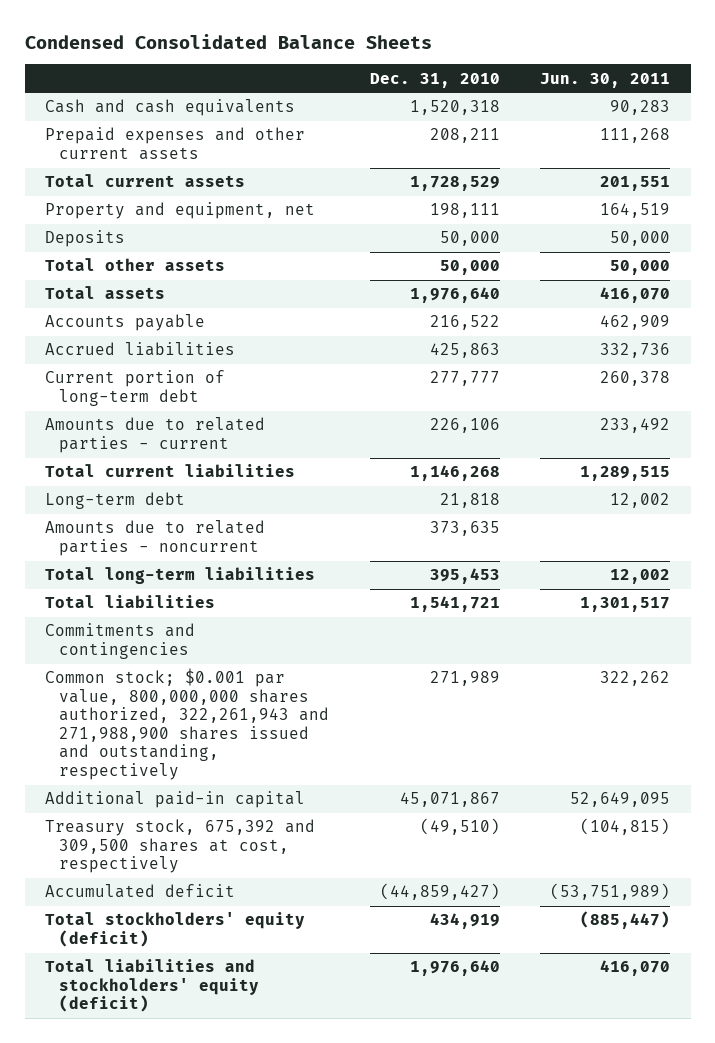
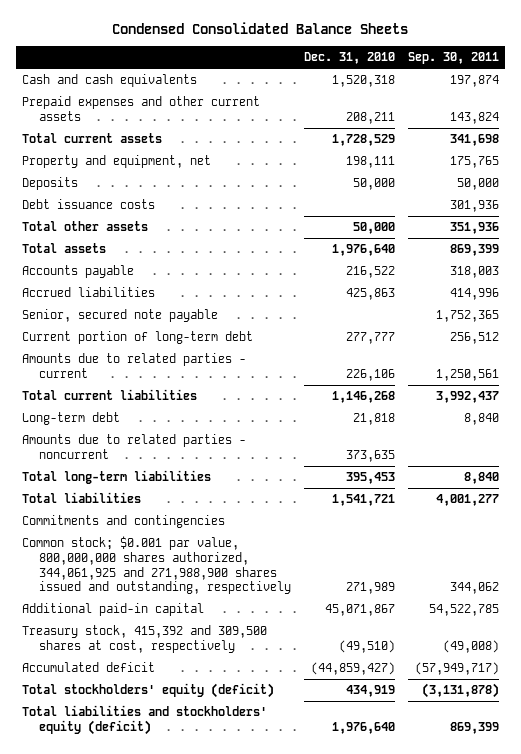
- | Dec. 31, 2010 | Jun. 30, 2011
+ | Dec. 31, 2010 | Sep. 30, 2011
+ Debt issuance costs | | 301,936
+ Senior, secured note payable | | 1,752,365
- Common stock; $0.001 par value, 800,000,000 shares authorized, 322,261,943 and 271,988,900 shares issued and outstanding, respectively | 271,989 | 322,262
+ Common stock; $0.001 par value, 800,000,000 shares authorized, 344,061,925 and 271,988,900 shares issued and outstanding, respectively | 271,989 | 344,062
- Treasury stock, 675,392 and 309,500 shares at cost, respectively | (49,510) | (104,815)
+ Treasury stock, 415,392 and 309,500 shares at cost, respectively | (49,510) | (49,008)

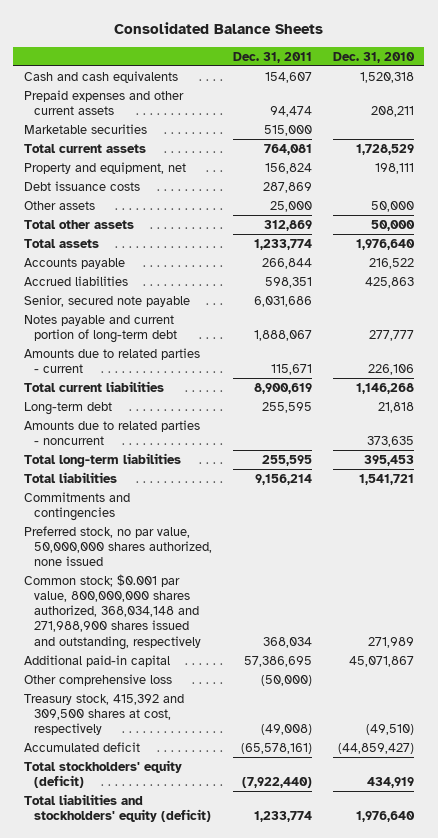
- Condensed Consolidated Balance Sheets
+ Consolidated Balance Sheets
- | Dec. 31, 2010 | Sep. 30, 2011
+ | Dec. 31, 2011 | Dec. 31, 2010
+ Marketable securities | 515,000 |
- Deposits | 50,000 | 50,000
+ Other assets | 25,000 | 50,000
- Current portion of long-term debt | 277,777 | 256,512
+ Notes payable and current portion of long-term debt | 1,888,067 | 277,777
- Common stock; $0.001 par value, 800,000,000 shares authorized, 344,061,925 and 271,988,900 shares issued and outstanding, respectively | 271,989 | 344,062
+ Preferred stock, no par value, 50,000,000 shares authorized, none issued
+ Common stock; $0.001 par value, 800,000,000 shares authorized, 368,034,148 and 271,988,900 shares issued and outstanding, respectively | 368,034 | 271,989
+ Other comprehensive loss | (50,000) |

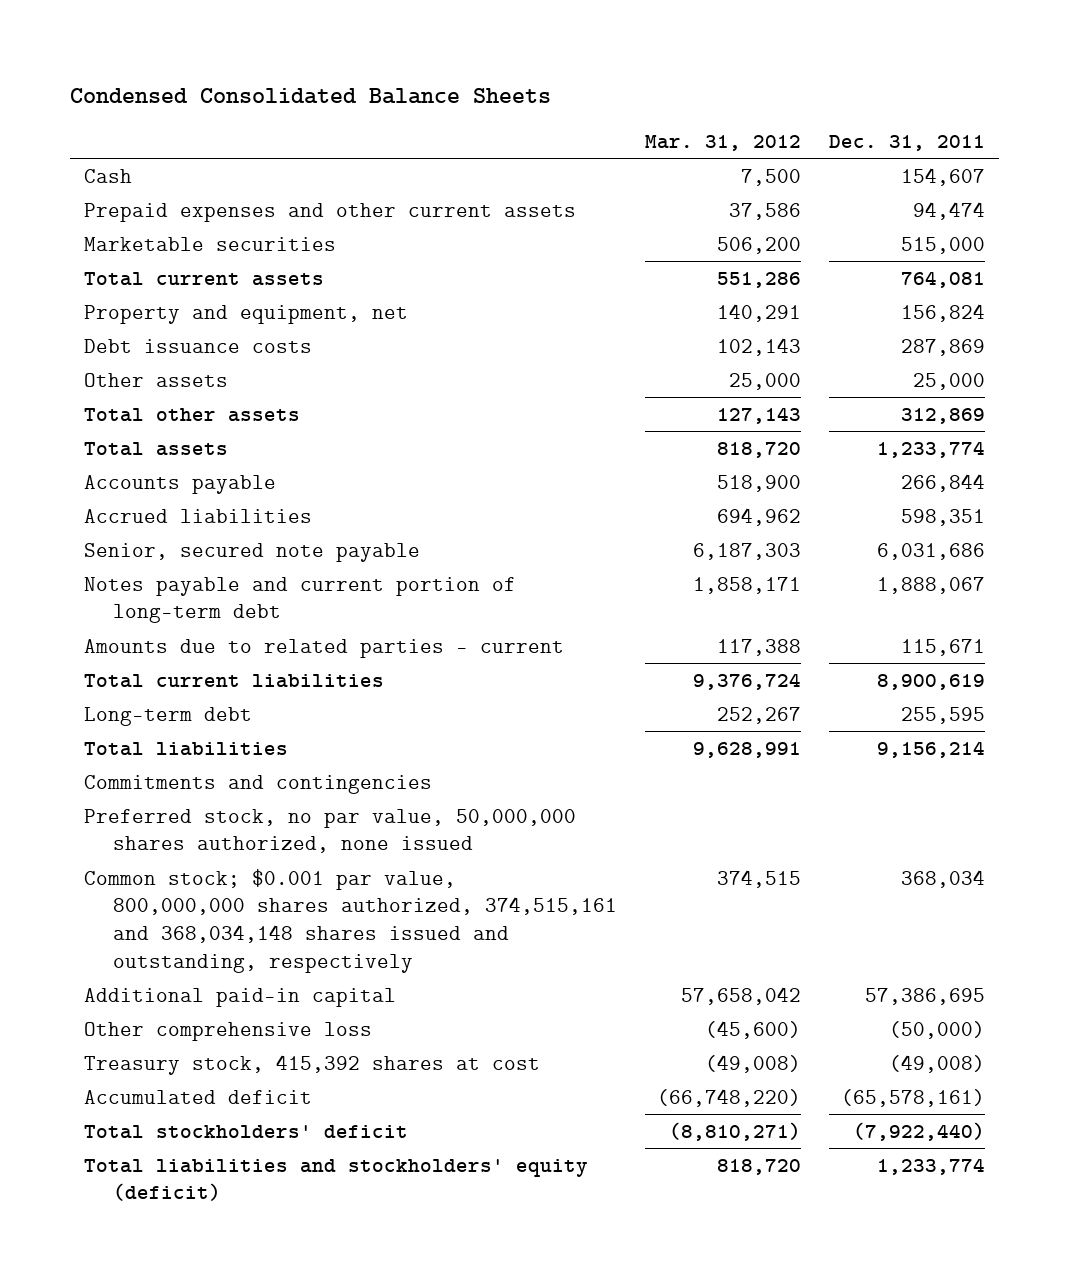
- Consolidated Balance Sheets
+ Condensed Consolidated Balance Sheets
- | Dec. 31, 2011 | Dec. 31, 2010
+ | Mar. 31, 2012 | Dec. 31, 2011
- Cash and cash equivalents | 154,607 | 1,520,318
+ Cash | 7,500 | 154,607
- Amounts due to related parties - noncurrent | | 373,635
- Total long-term liabilities | 255,595 | 395,453
- Common stock; $0.001 par value, 800,000,000 shares authorized, 368,034,148 and 271,988,900 shares issued and outstanding, respectively | 368,034 | 271,989
+ Common stock; $0.001 par value, 800,000,000 shares authorized, 374,515,161 and 368,034,148 shares issued and outstanding, respectively | 374,515 | 368,034
- Treasury stock, 415,392 and 309,500 shares at cost, respectively | (49,008) | (49,510)
+ Treasury stock, 415,392 shares at cost | (49,008) | (49,008)
- Total stockholders' equity (deficit) | (7,922,440) | 434,919
+ Total stockholders' deficit | (8,810,271) | (7,922,440)

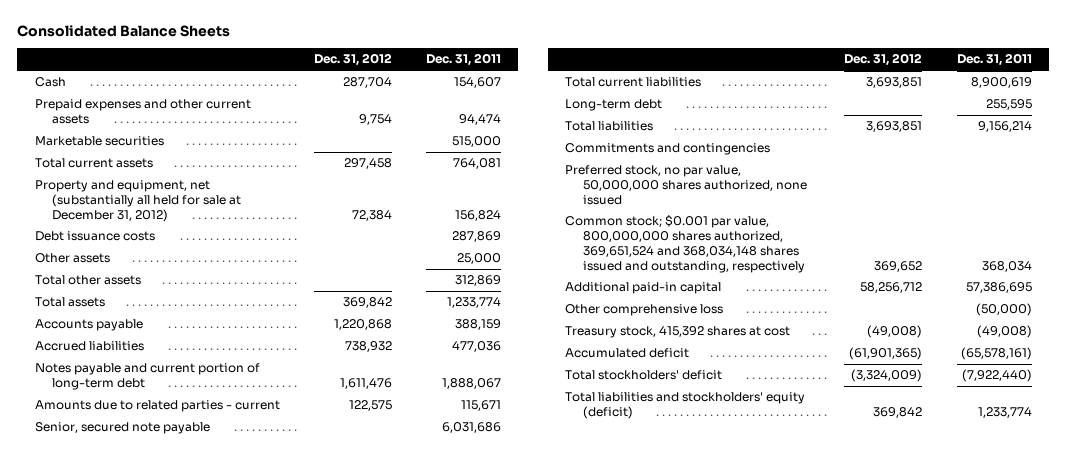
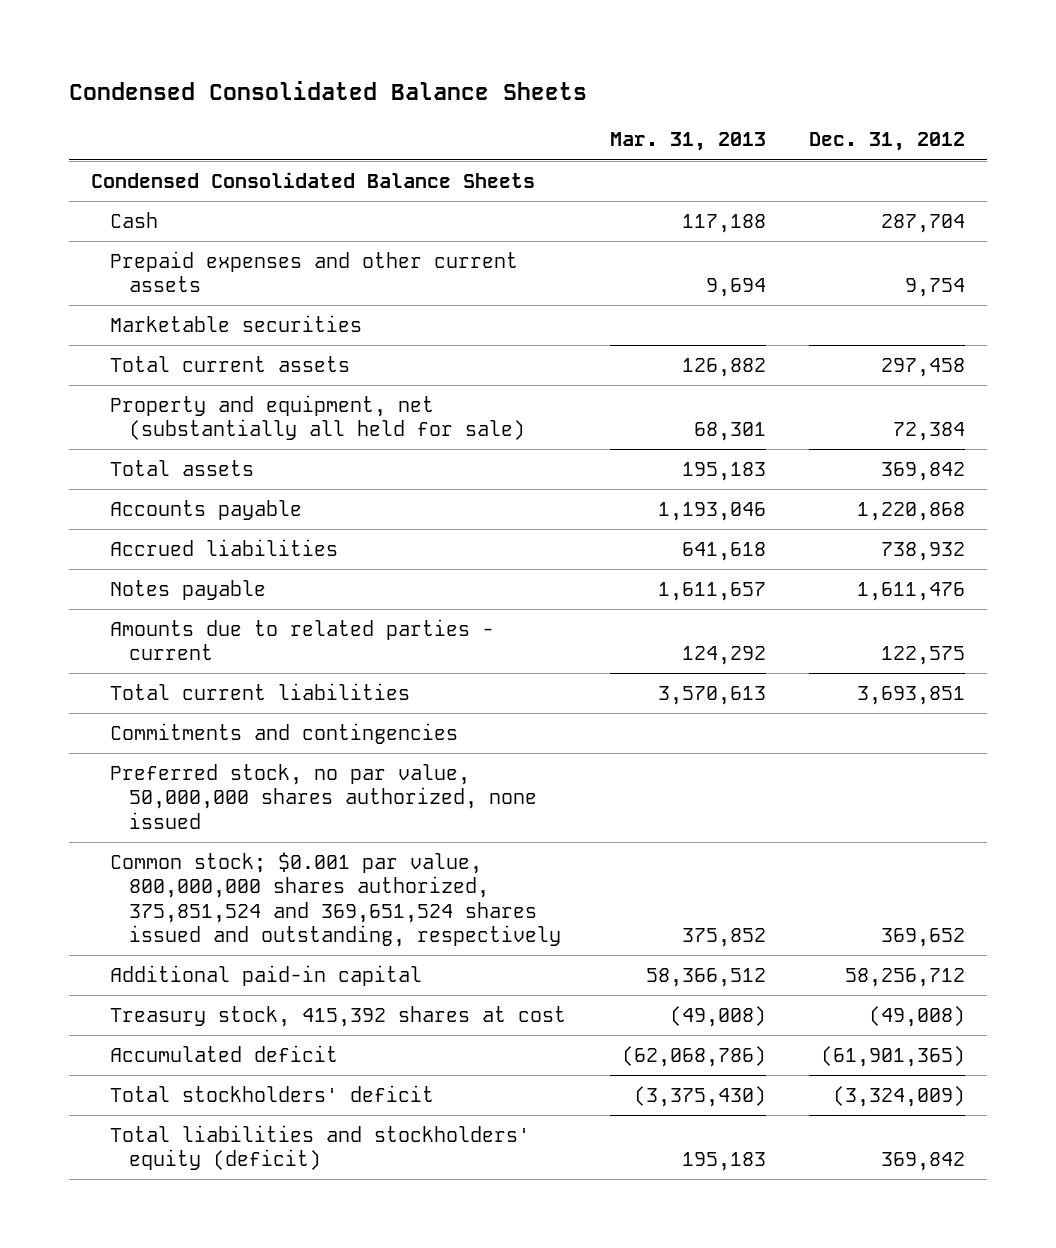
- Consolidated Balance Sheets
+ Condensed Consolidated Balance Sheets
- | Dec. 31, 2012 | Dec. 31, 2011
+ | Mar. 31, 2013 | Dec. 31, 2012
+ Condensed Consolidated Balance Sheets
- Property and equipment, net (substantially all held for sale at December 31, 2012) | 72,384 | 156,824
- Debt issuance costs | | 287,869
- Other assets | | 25,000
- Total other assets | | 312,869
+ Property and equipment, net (substantially all held for sale) | 68,301 | 72,384
- Notes payable and current portion of long-term debt | 1,611,476 | 1,888,067
+ Notes payable | 1,611,657 | 1,611,476
- Senior, secured note payable | | 6,031,686
- Long-term debt | | 255,595
- Total liabilities | 3,693,851 | 9,156,214
- Common stock; $0.001 par value, 800,000,000 shares authorized, 369,651,524 and 368,034,148 shares issued and outstanding, respectively | 369,652 | 368,034
+ Common stock; $0.001 par value, 800,000,000 shares authorized, 375,851,524 and 369,651,524 shares issued and outstanding, respectively | 375,852 | 369,652
- Other comprehensive loss | | (50,000)

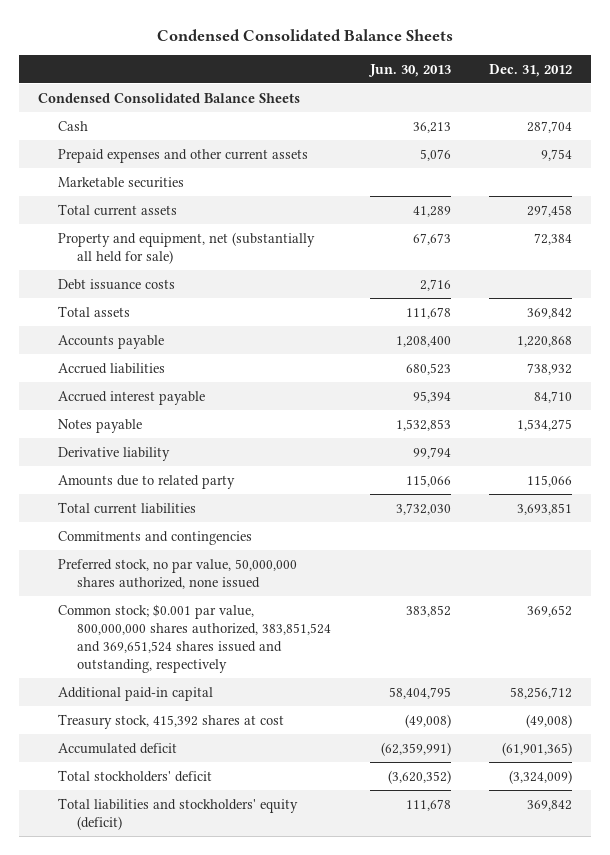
- | Mar. 31, 2013 | Dec. 31, 2012
+ | Jun. 30, 2013 | Dec. 31, 2012
+ Debt issuance costs | 2,716 |
- Notes payable | 1,611,657 | 1,611,476
- Amounts due to related parties - current | 124,292 | 122,575
+ Accrued interest payable | 95,394 | 84,710
+ Notes payable | 1,532,853 | 1,534,275
+ Derivative liability | 99,794 |
+ Amounts due to related party | 115,066 | 115,066
- Common stock; $0.001 par value, 800,000,000 shares authorized, 375,851,524 and 369,651,524 shares issued and outstanding, respectively | 375,852 | 369,652
+ Common stock; $0.001 par value, 800,000,000 shares authorized, 383,851,524 and 369,651,524 shares issued and outstanding, respectively | 383,852 | 369,652

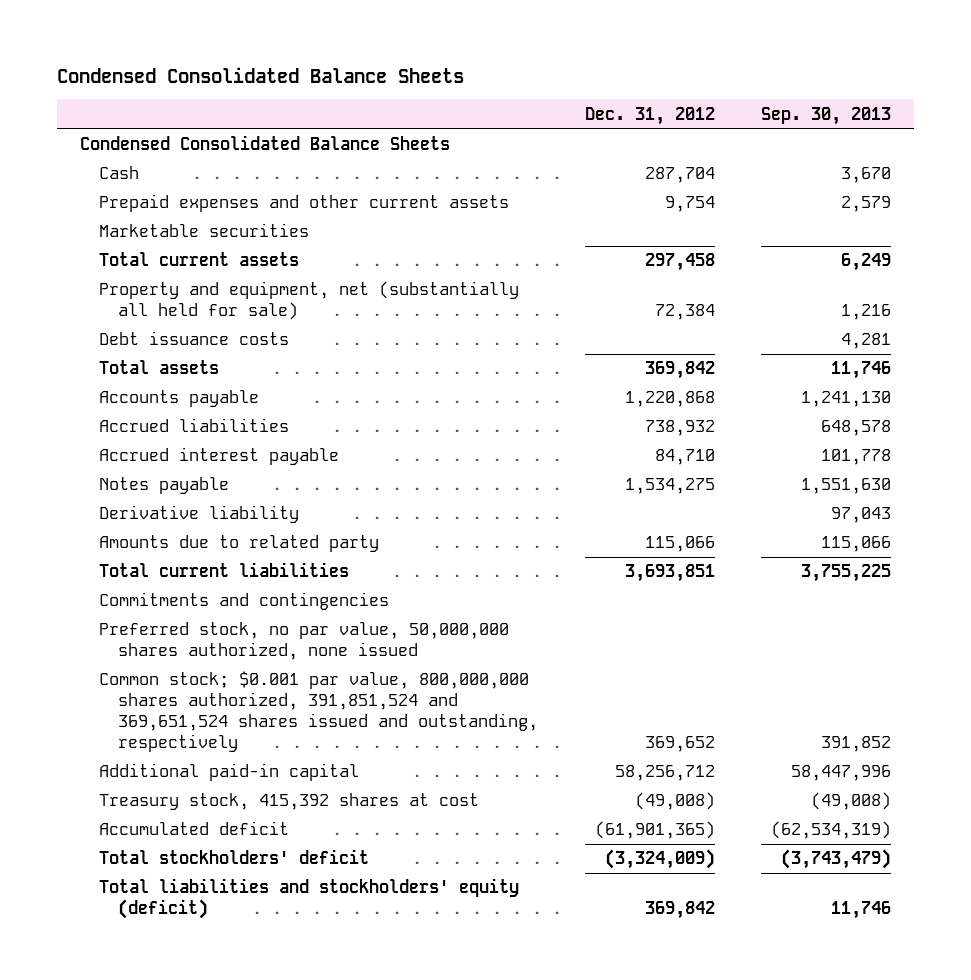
- | Jun. 30, 2013 | Dec. 31, 2012
+ | Dec. 31, 2012 | Sep. 30, 2013
- Common stock; $0.001 par value, 800,000,000 shares authorized, 383,851,524 and 369,651,524 shares issued and outstanding, respectively | 383,852 | 369,652
+ Common stock; $0.001 par value, 800,000,000 shares authorized, 391,851,524 and 369,651,524 shares issued and outstanding, respectively | 369,652 | 391,852

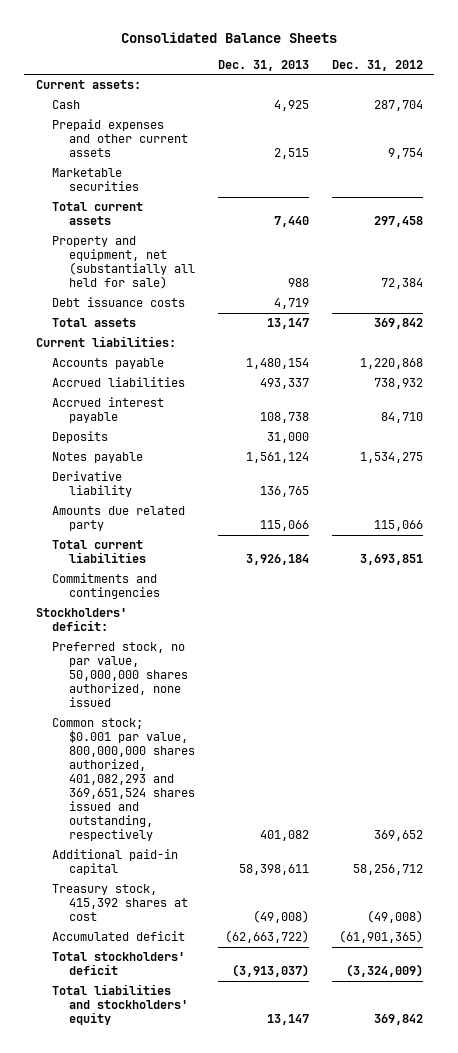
- Condensed Consolidated Balance Sheets
+ Consolidated Balance Sheets
- | Dec. 31, 2012 | Sep. 30, 2013
+ | Dec. 31, 2013 | Dec. 31, 2012
- Condensed Consolidated Balance Sheets
+ Current assets:
+ Current liabilities:
+ Deposits | 31,000 |
- Amounts due to related party | 115,066 | 115,066
+ Amounts due related party | 115,066 | 115,066
+ Stockholders' deficit:
- Common stock; $0.001 par value, 800,000,000 shares authorized, 391,851,524 and 369,651,524 shares issued and outstanding, respectively | 369,652 | 391,852
+ Common stock; $0.001 par value, 800,000,000 shares authorized, 401,082,293 and 369,651,524 shares issued and outstanding, respectively | 401,082 | 369,652
- Total liabilities and stockholders' equity (deficit) | 369,842 | 11,746
+ Total liabilities and stockholders' equity | 13,147 | 369,842

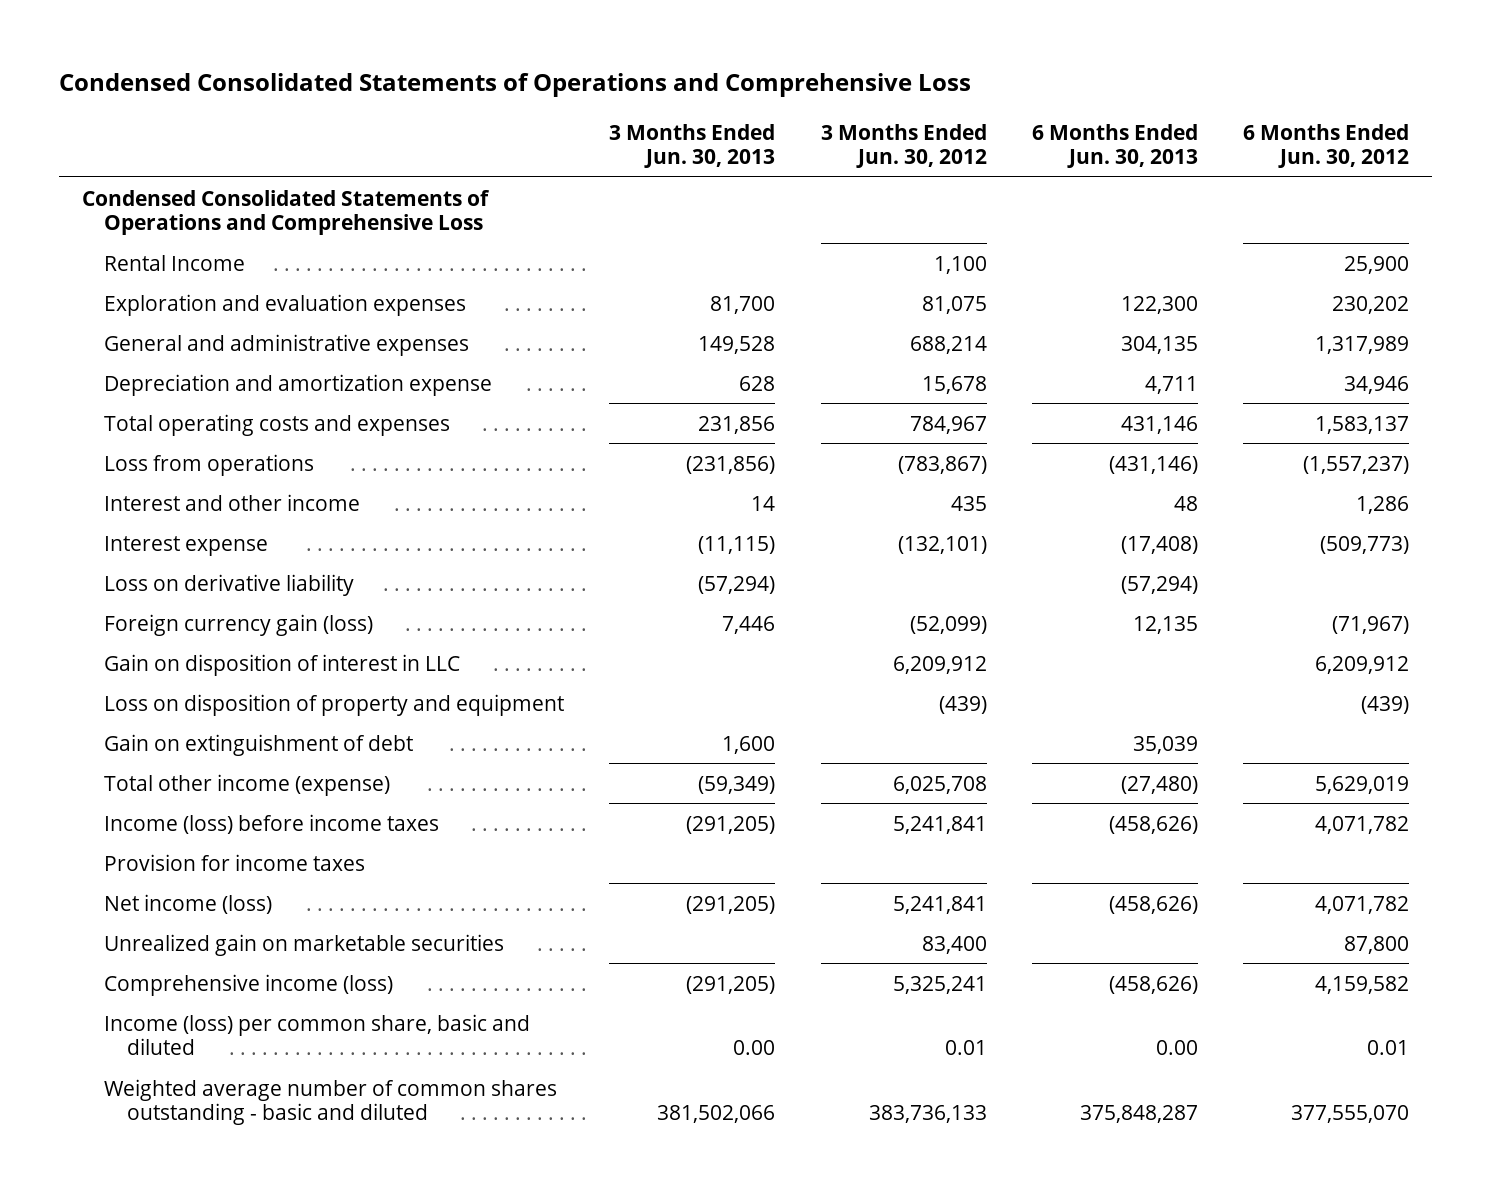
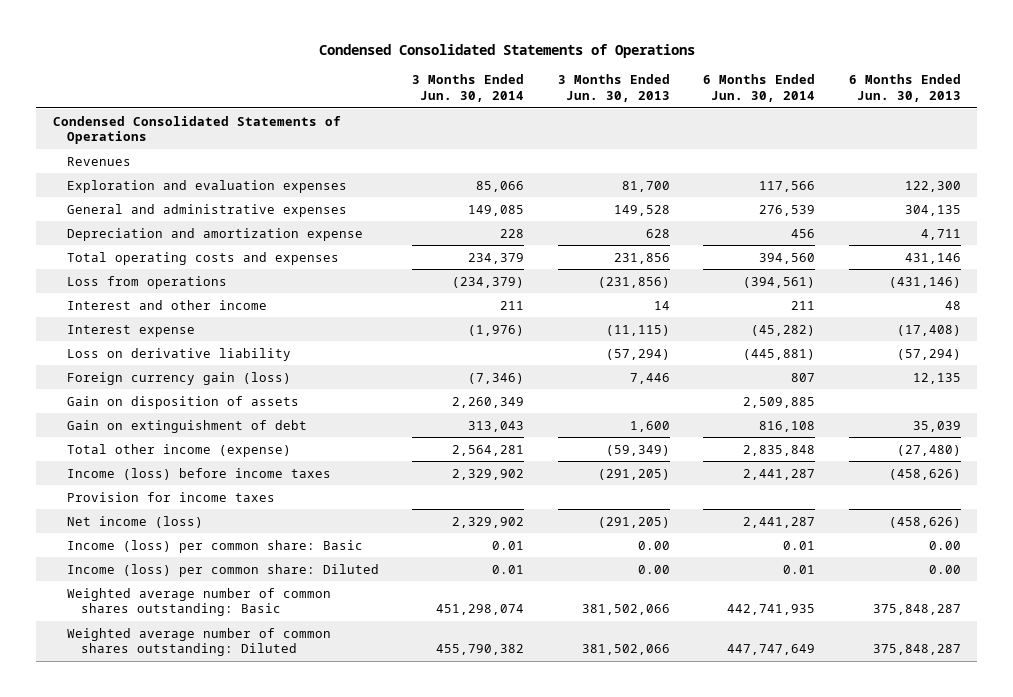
- Condensed Consolidated Statements of Operations and Comprehensive Loss
+ Condensed Consolidated Statements of Operations
- | 3 Months Ended Jun. 30, 2013 | 3 Months Ended Jun. 30, 2012 | 6 Months Ended Jun. 30, 2013 | 6 Months Ended Jun. 30, 2012
+ | 3 Months Ended Jun. 30, 2014 | 3 Months Ended Jun. 30, 2013 | 6 Months Ended Jun. 30, 2014 | 6 Months Ended Jun. 30, 2013
- Condensed Consolidated Statements of Operations and Comprehensive Loss
- Rental Income | | 1,100 | | 25,900
+ Condensed Consolidated Statements of Operations
+ Revenues
- Gain on disposition of interest in LLC | | 6,209,912 | | 6,209,912
- Loss on disposition of property and equipment | | (439) | | (439)
+ Gain on disposition of assets | 2,260,349 | | 2,509,885 |
- Unrealized gain on marketable securities | | 83,400 | | 87,800
- Comprehensive income (loss) | (291,205) | 5,325,241 | (458,626) | 4,159,582
- Income (loss) per common share, basic and diluted | 0.00 | 0.01 | 0.00 | 0.01
- Weighted average number of common shares outstanding - basic and diluted | 381,502,066 | 383,736,133 | 375,848,287 | 377,555,070
+ Income (loss) per common share: Basic | 0.01 | 0.00 | 0.01 | 0.00
+ Income (loss) per common share: Diluted | 0.01 | 0.00 | 0.01 | 0.00
+ Weighted average number of common shares outstanding: Basic | 451,298,074 | 381,502,066 | 442,741,935 | 375,848,287
+ Weighted average number of common shares outstanding: Diluted | 455,790,382 | 381,502,066 | 447,747,649 | 375,848,287

